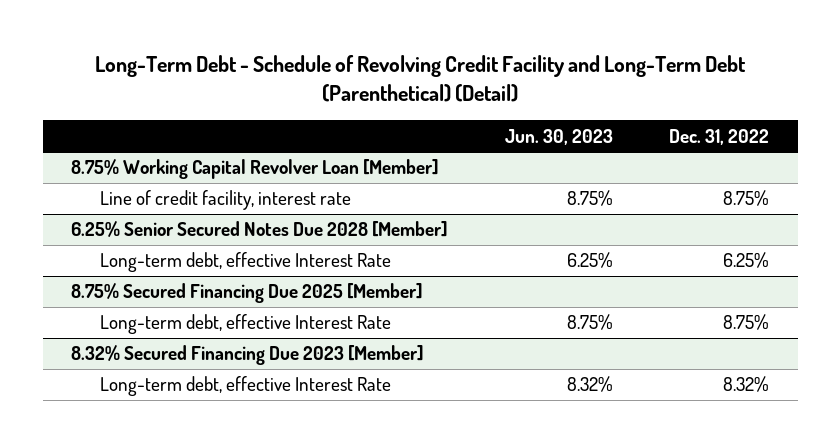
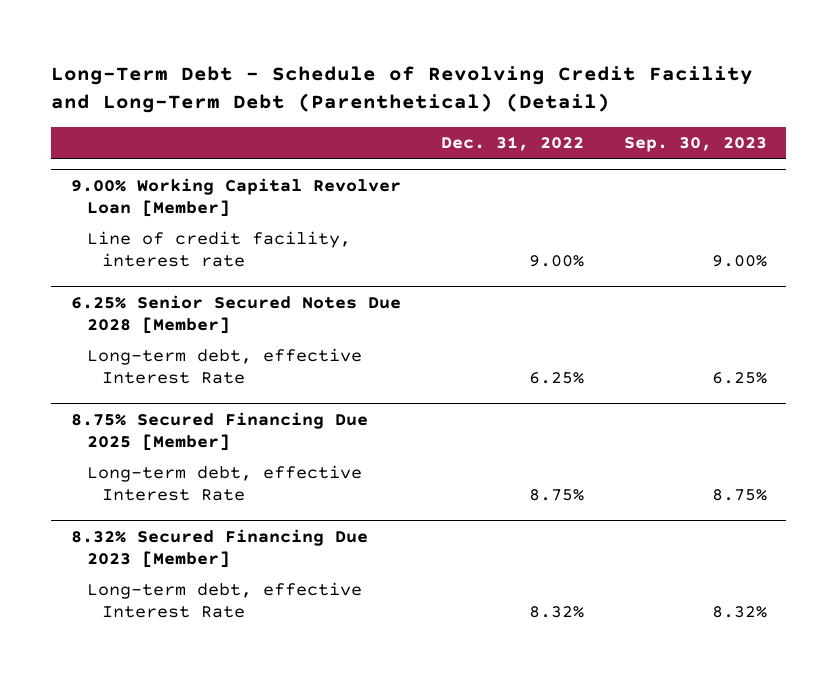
- | Jun. 30, 2023 | Dec. 31, 2022
+ | Dec. 31, 2022 | Sep. 30, 2023
- 8.75% Working Capital Revolver Loan [Member]
- Line of credit facility, interest rate | 8.75% | 8.75%
+ 9.00% Working Capital Revolver Loan [Member]
+ Line of credit facility, interest rate | 9.00% | 9.00%

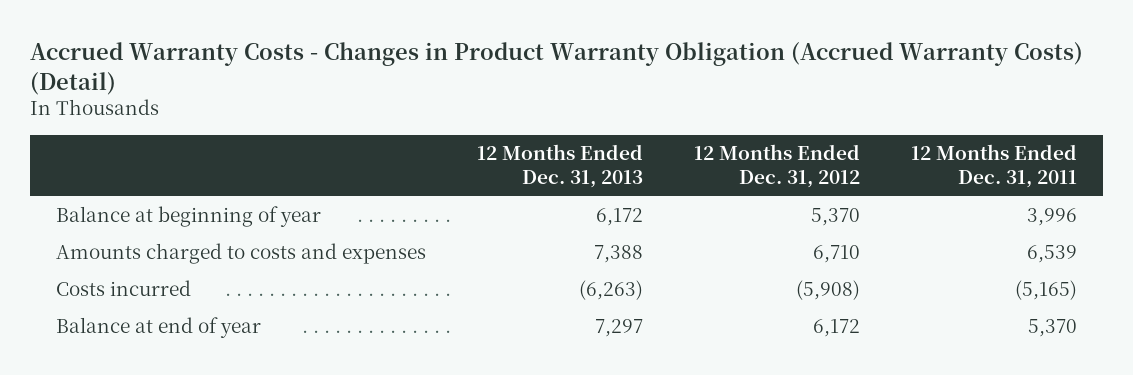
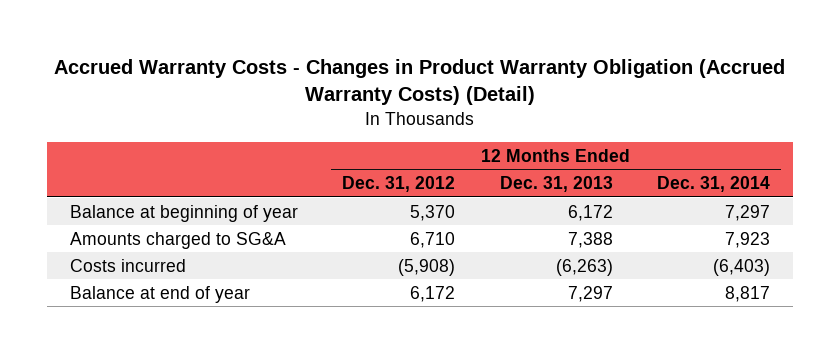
- | 12 Months Ended Dec. 31, 2013 | 12 Months Ended Dec. 31, 2012 | 12 Months Ended Dec. 31, 2011
+ | 12 Months Ended Dec. 31, 2012 | 12 Months Ended Dec. 31, 2013 | 12 Months Ended Dec. 31, 2014
- Amounts charged to costs and expenses | 7,388 | 6,710 | 6,539
+ Amounts charged to SG&A | 6,710 | 7,388 | 7,923

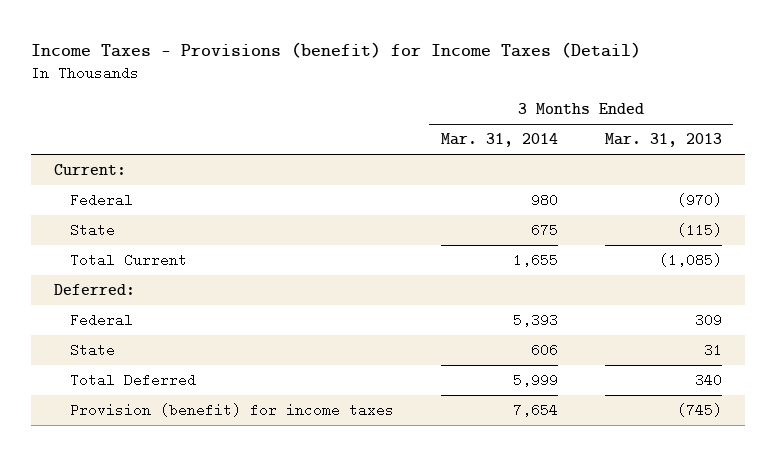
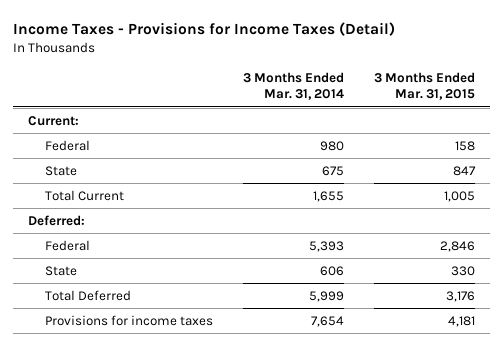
- Income Taxes - Provisions (benefit) for Income Taxes (Detail)
+ Income Taxes - Provisions for Income Taxes (Detail)
- | 3 Months Ended Mar. 31, 2014 | 3 Months Ended Mar. 31, 2013
+ | 3 Months Ended Mar. 31, 2014 | 3 Months Ended Mar. 31, 2015
- Provision (benefit) for income taxes | 7,654 | (745)
+ Provisions for income taxes | 7,654 | 4,181

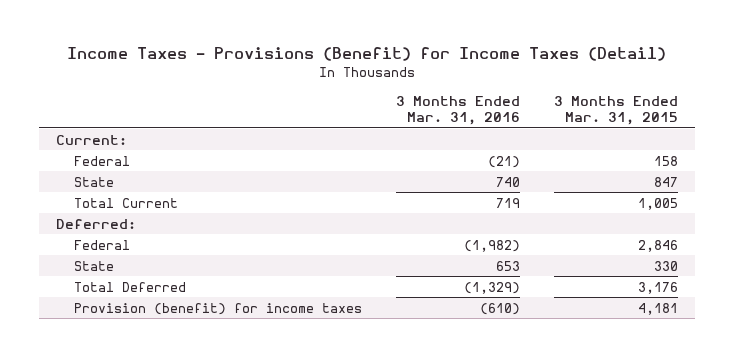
- Income Taxes - Provisions for Income Taxes (Detail)
+ Income Taxes - Provisions (Benefit) for Income Taxes (Detail)
- | 3 Months Ended Mar. 31, 2014 | 3 Months Ended Mar. 31, 2015
+ | 3 Months Ended Mar. 31, 2016 | 3 Months Ended Mar. 31, 2015
- Provisions for income taxes | 7,654 | 4,181
+ Provision (benefit) for income taxes | (610) | 4,181

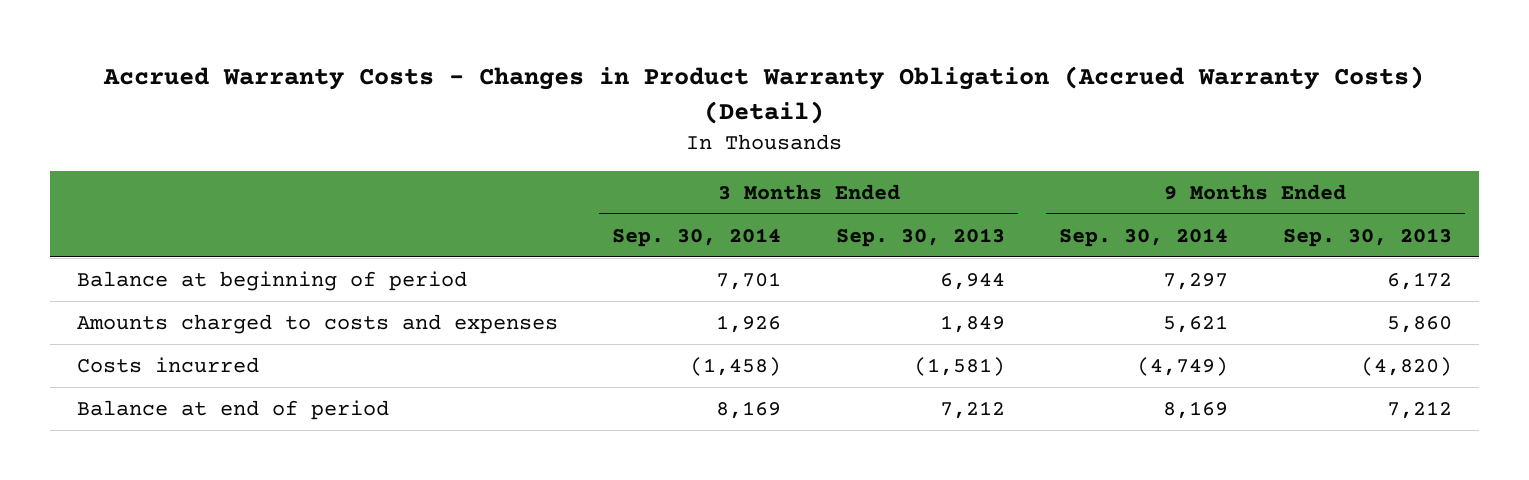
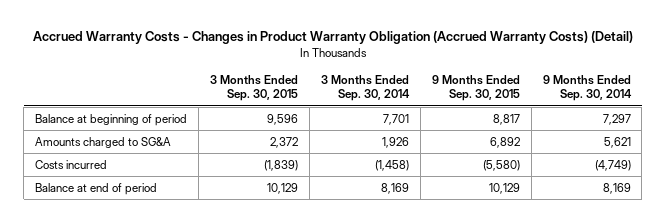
- | 3 Months Ended Sep. 30, 2014 | 3 Months Ended Sep. 30, 2013 | 9 Months Ended Sep. 30, 2014 | 9 Months Ended Sep. 30, 2013
+ | 3 Months Ended Sep. 30, 2015 | 3 Months Ended Sep. 30, 2014 | 9 Months Ended Sep. 30, 2015 | 9 Months Ended Sep. 30, 2014
- Amounts charged to costs and expenses | 1,926 | 1,849 | 5,621 | 5,860
+ Amounts charged to SG&A | 2,372 | 1,926 | 6,892 | 5,621

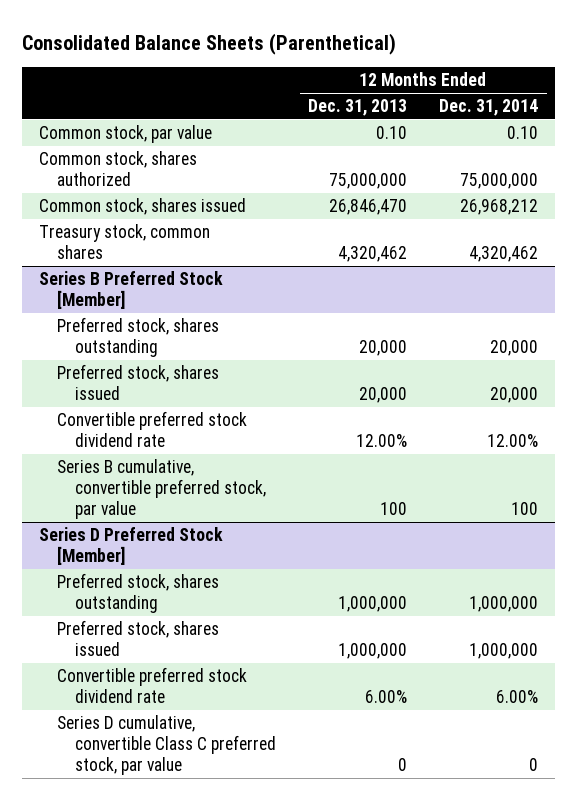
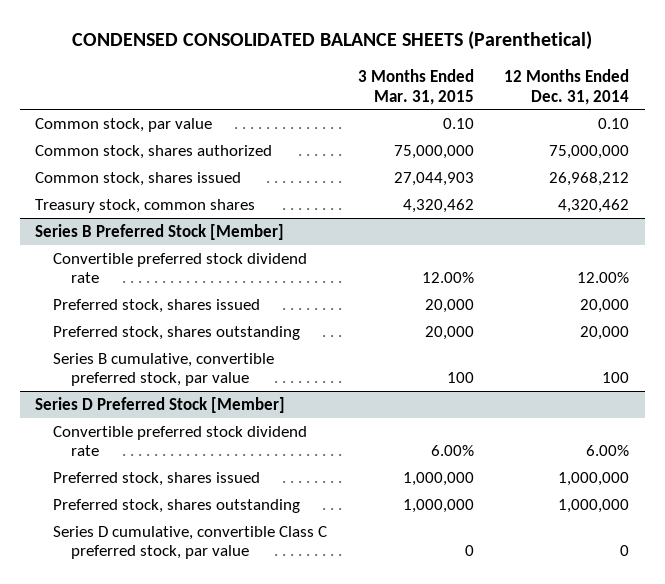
- Consolidated Balance Sheets (Parenthetical)
+ CONDENSED CONSOLIDATED BALANCE SHEETS (Parenthetical)
- | 12 Months Ended Dec. 31, 2013 | 12 Months Ended Dec. 31, 2014
+ | 3 Months Ended Mar. 31, 2015 | 12 Months Ended Dec. 31, 2014
@ Series B Preferred Stock [Member]
moved down: Preferred stock, shares issued | 20,000 | 20,000
moved down: Preferred stock, shares outstanding | 20,000 | 20,000
@ Series D Preferred Stock [Member]
moved down: Preferred stock, shares issued | 1,000,000 | 1,000,000
moved down: Preferred stock, shares outstanding | 1,000,000 | 1,000,000

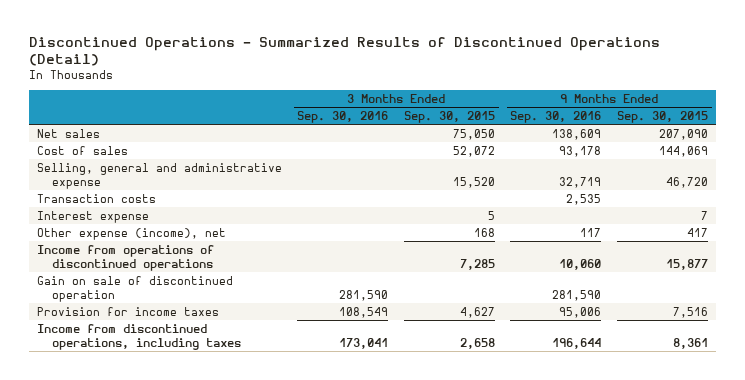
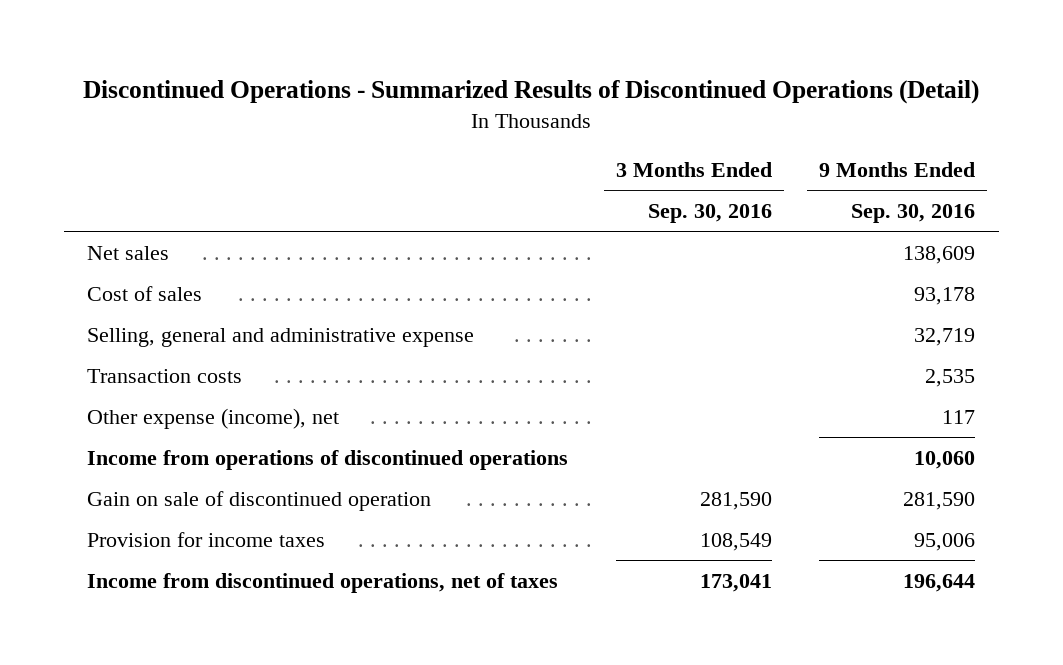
- | 3 Months Ended Sep. 30, 2016 | 3 Months Ended Sep. 30, 2015 | 9 Months Ended Sep. 30, 2016 | 9 Months Ended Sep. 30, 2015
+ | 3 Months Ended Sep. 30, 2016 | 9 Months Ended Sep. 30, 2016
- Interest expense | | 5 | | 7
- Income from discontinued operations, including taxes | 173,041 | 2,658 | 196,644 | 8,361
+ Income from discontinued operations, net of taxes | 173,041 | 196,644

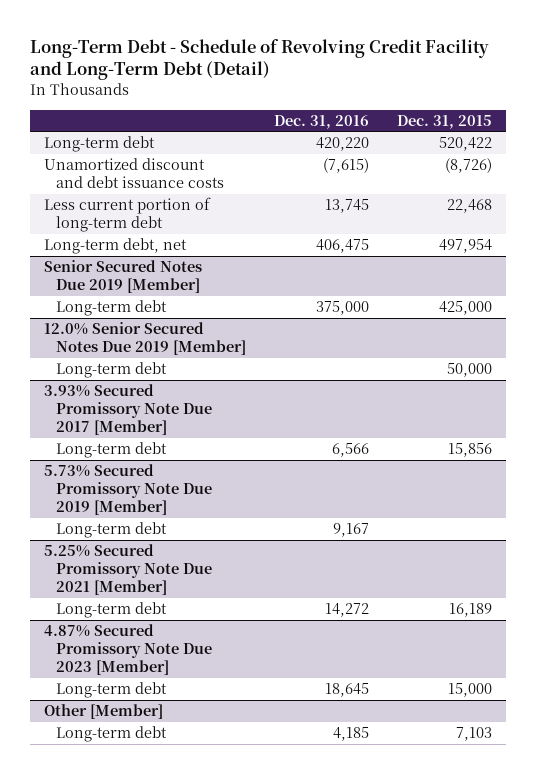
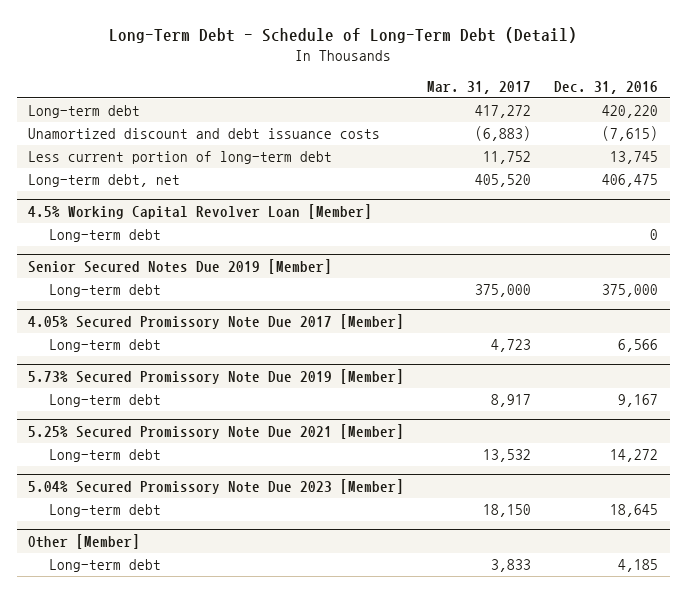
- Long-Term Debt - Schedule of Revolving Credit Facility and Long-Term Debt (Detail)
+ Long-Term Debt - Schedule of Long-Term Debt (Detail)
- | Dec. 31, 2016 | Dec. 31, 2015
+ | Mar. 31, 2017 | Dec. 31, 2016
+ 4.5% Working Capital Revolver Loan [Member]
+ Long-term debt | | 0
- 12.0% Senior Secured Notes Due 2019 [Member]
- Long-term debt | | 50,000
- 3.93% Secured Promissory Note Due 2017 [Member]
+ 4.05% Secured Promissory Note Due 2017 [Member]
- 4.87% Secured Promissory Note Due 2023 [Member]
+ 5.04% Secured Promissory Note Due 2023 [Member]

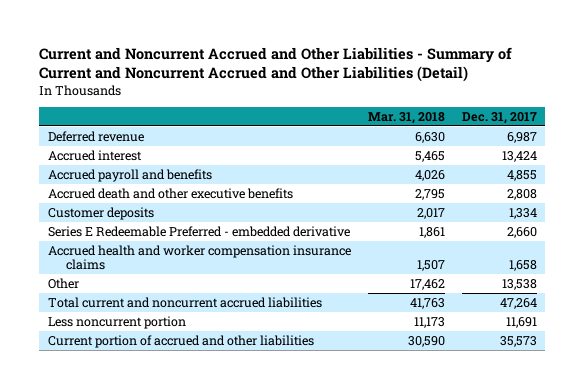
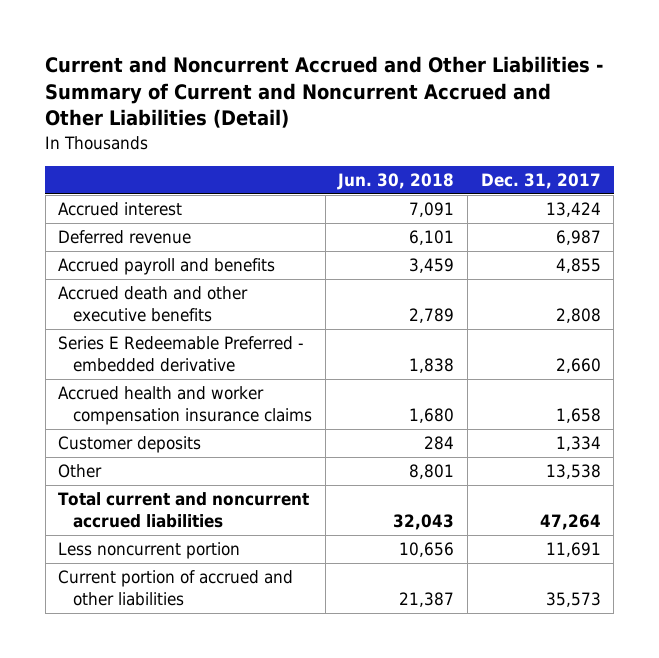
- | Mar. 31, 2018 | Dec. 31, 2017
+ | Jun. 30, 2018 | Dec. 31, 2017
moved down: Deferred revenue | 6,101 | 6,987
moved down: Customer deposits | 284 | 1,334

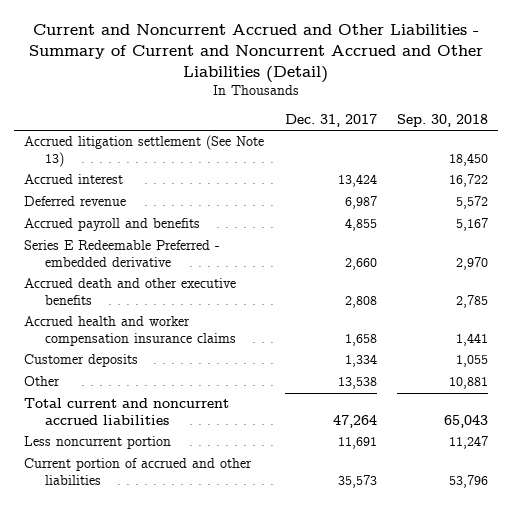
- | Jun. 30, 2018 | Dec. 31, 2017
+ | Dec. 31, 2017 | Sep. 30, 2018
+ Accrued litigation settlement (See Note 13) | | 18,450
moved down: Accrued death and other executive benefits | 2,808 | 2,785

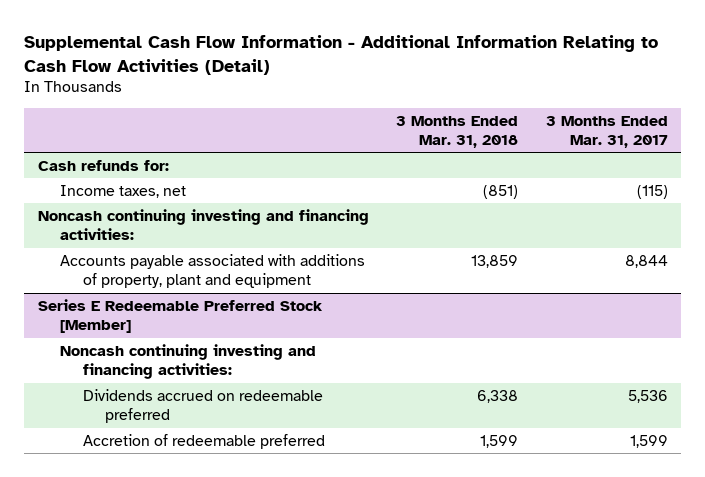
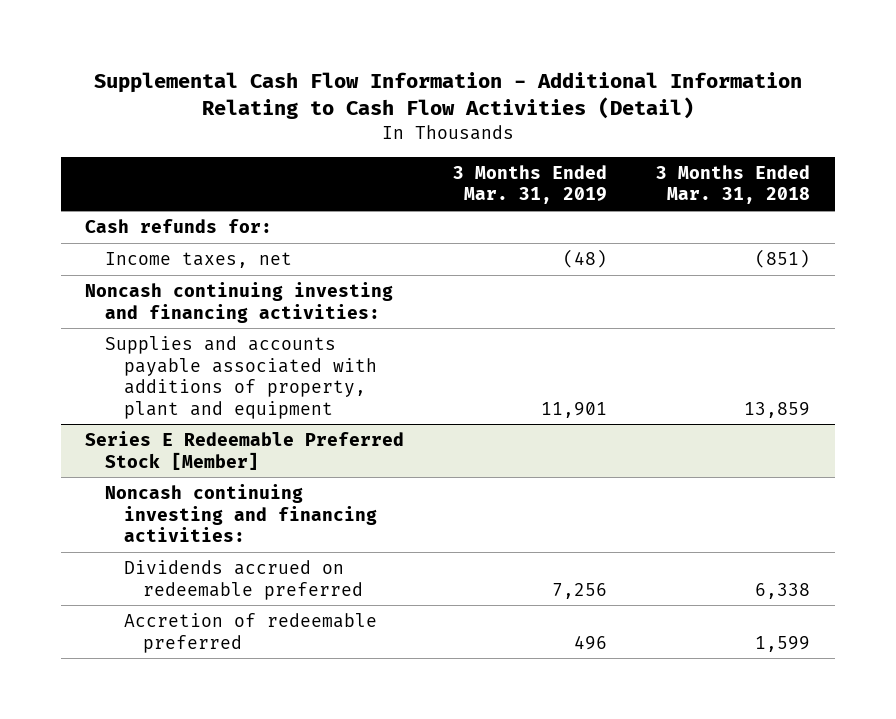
- | 3 Months Ended Mar. 31, 2018 | 3 Months Ended Mar. 31, 2017
+ | 3 Months Ended Mar. 31, 2019 | 3 Months Ended Mar. 31, 2018
- Accounts payable associated with additions of property, plant and equipment | 13,859 | 8,844
+ Supplies and accounts payable associated with additions of property, plant and equipment | 11,901 | 13,859

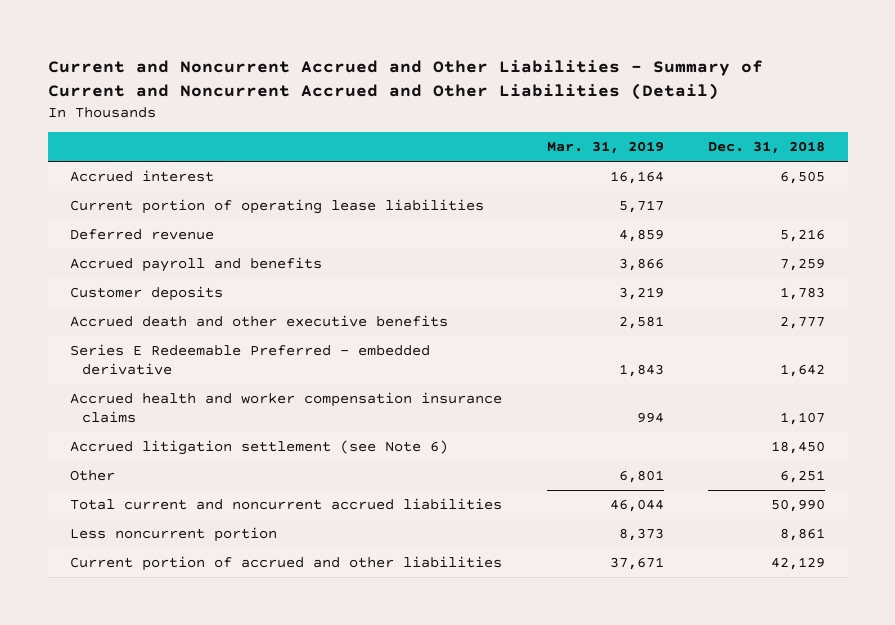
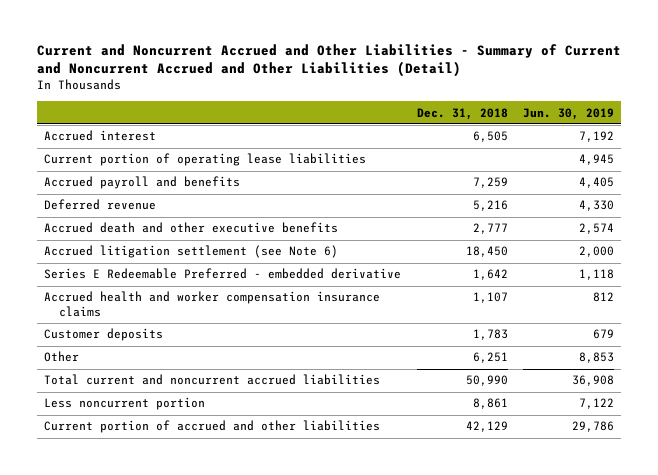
- | Mar. 31, 2019 | Dec. 31, 2018
+ | Dec. 31, 2018 | Jun. 30, 2019
moved down: Deferred revenue | 5,216 | 4,330
moved up: Accrued litigation settlement (see Note 6) | 18,450 | 2,000
moved down: Customer deposits | 1,783 | 679

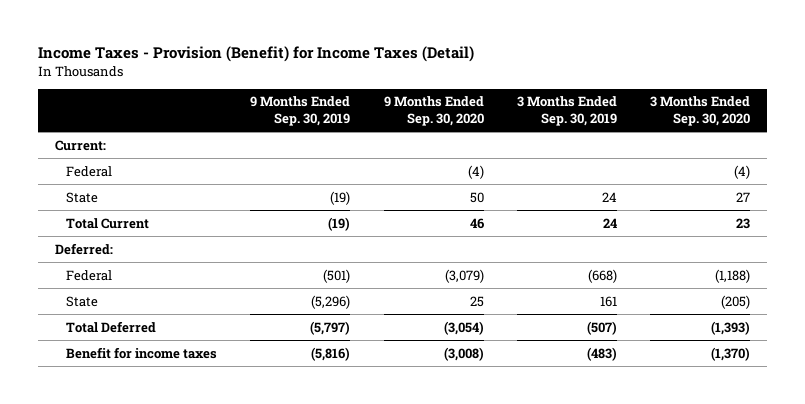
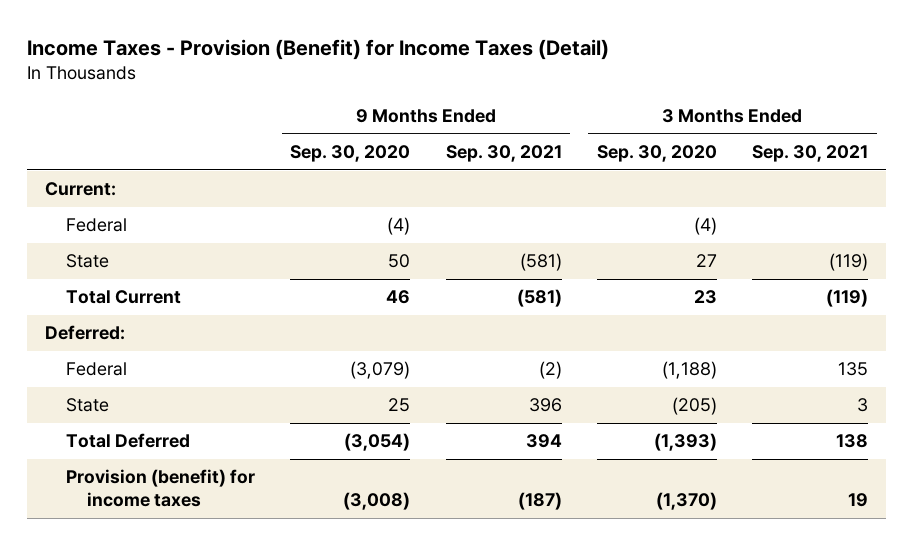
- | 9 Months Ended Sep. 30, 2019 | 9 Months Ended Sep. 30, 2020 | 3 Months Ended Sep. 30, 2019 | 3 Months Ended Sep. 30, 2020
+ | 9 Months Ended Sep. 30, 2020 | 9 Months Ended Sep. 30, 2021 | 3 Months Ended Sep. 30, 2020 | 3 Months Ended Sep. 30, 2021
- Benefit for income taxes | (5,816) | (3,008) | (483) | (1,370)
+ Provision (benefit) for income taxes | (3,008) | (187) | (1,370) | 19

